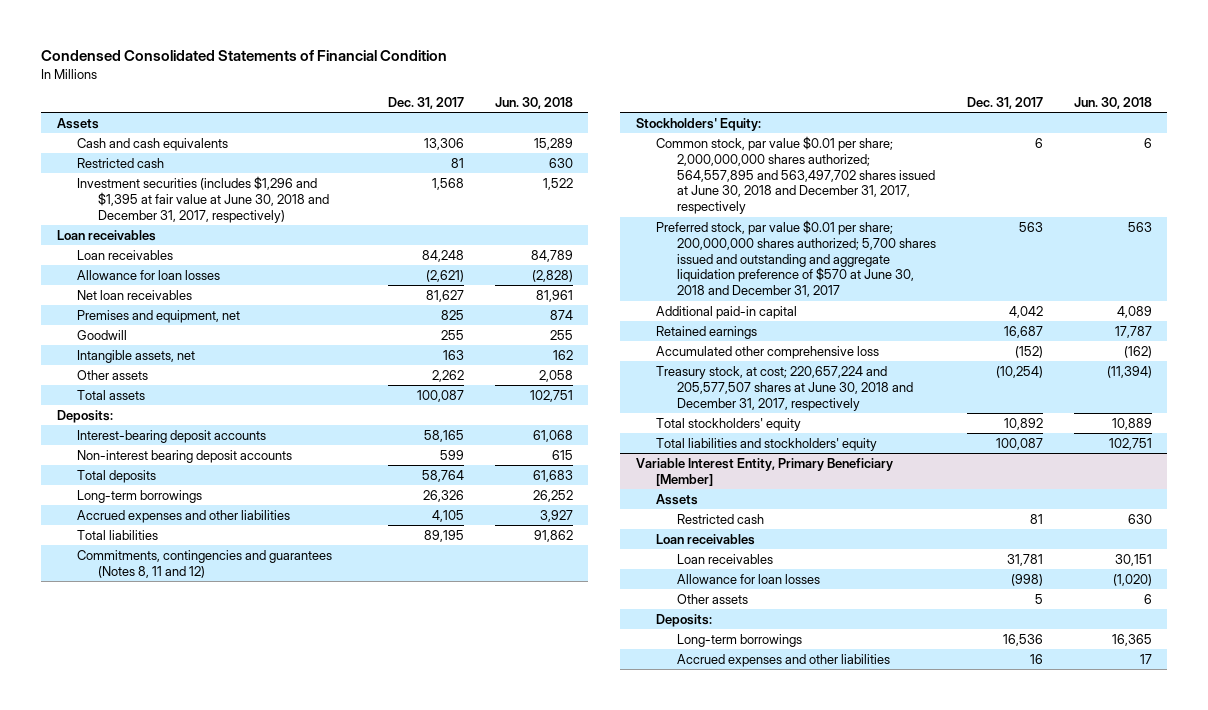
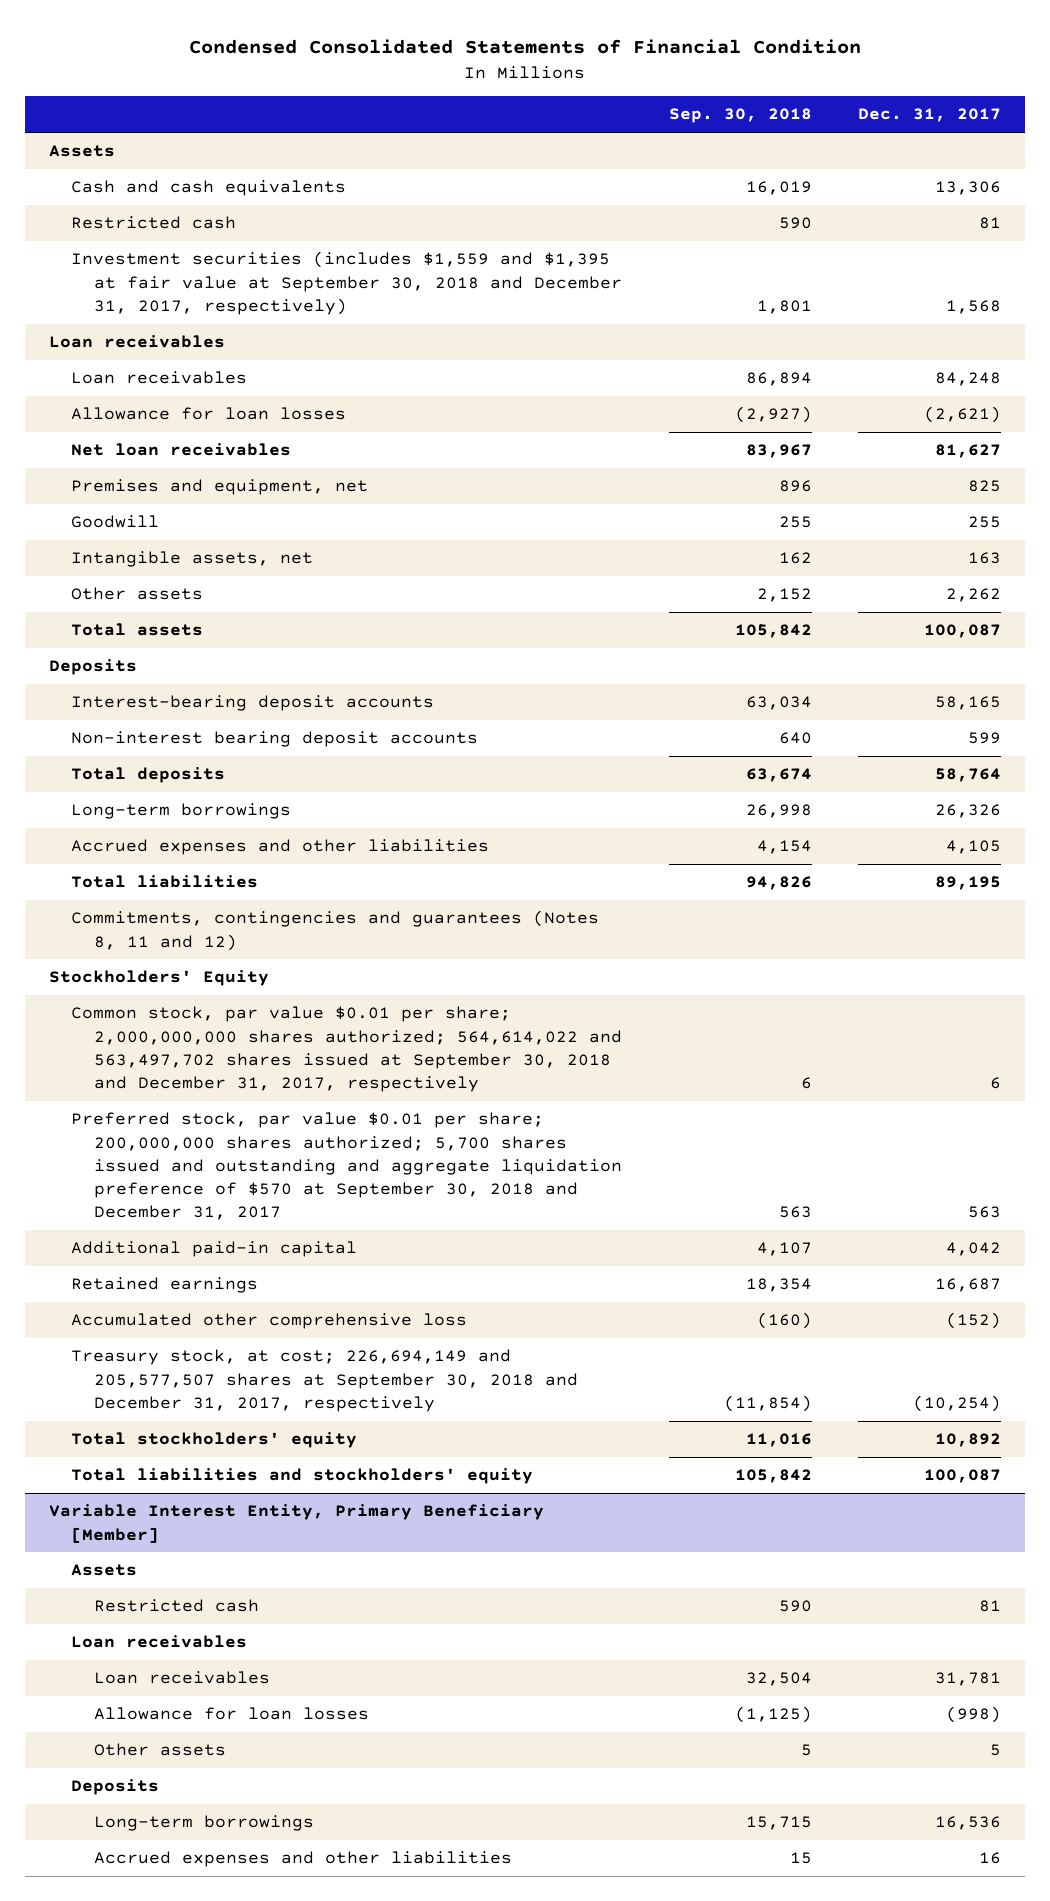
- | Dec. 31, 2017 | Jun. 30, 2018
+ | Sep. 30, 2018 | Dec. 31, 2017
- Investment securities (includes $1,296 and $1,395 at fair value at June 30, 2018 and December 31, 2017, respectively) | 1,568 | 1,522
+ Investment securities (includes $1,559 and $1,395 at fair value at September 30, 2018 and December 31, 2017, respectively) | 1,801 | 1,568
- Deposits:
+ Deposits
- Stockholders' Equity:
- Common stock, par value $0.01 per share; 2,000,000,000 shares authorized; 564,557,895 and 563,497,702 shares issued at June 30, 2018 and December 31, 2017, respectively | 6 | 6
- Preferred stock, par value $0.01 per share; 200,000,000 shares authorized; 5,700 shares issued and outstanding and aggregate liquidation preference of $570 at June 30, 2018 and December 31, 2017 | 563 | 563
+ Stockholders' Equity
+ Common stock, par value $0.01 per share; 2,000,000,000 shares authorized; 564,614,022 and 563,497,702 shares issued at September 30, 2018 and December 31, 2017, respectively | 6 | 6
+ Preferred stock, par value $0.01 per share; 200,000,000 shares authorized; 5,700 shares issued and outstanding and aggregate liquidation preference of $570 at September 30, 2018 and December 31, 2017 | 563 | 563
- Treasury stock, at cost; 220,657,224 and 205,577,507 shares at June 30, 2018 and December 31, 2017, respectively | (10,254) | (11,394)
+ Treasury stock, at cost; 226,694,149 and 205,577,507 shares at September 30, 2018 and December 31, 2017, respectively | (11,854) | (10,254)
@ Variable Interest Entity, Primary Beneficiary [Member]
- Deposits:
+ Deposits

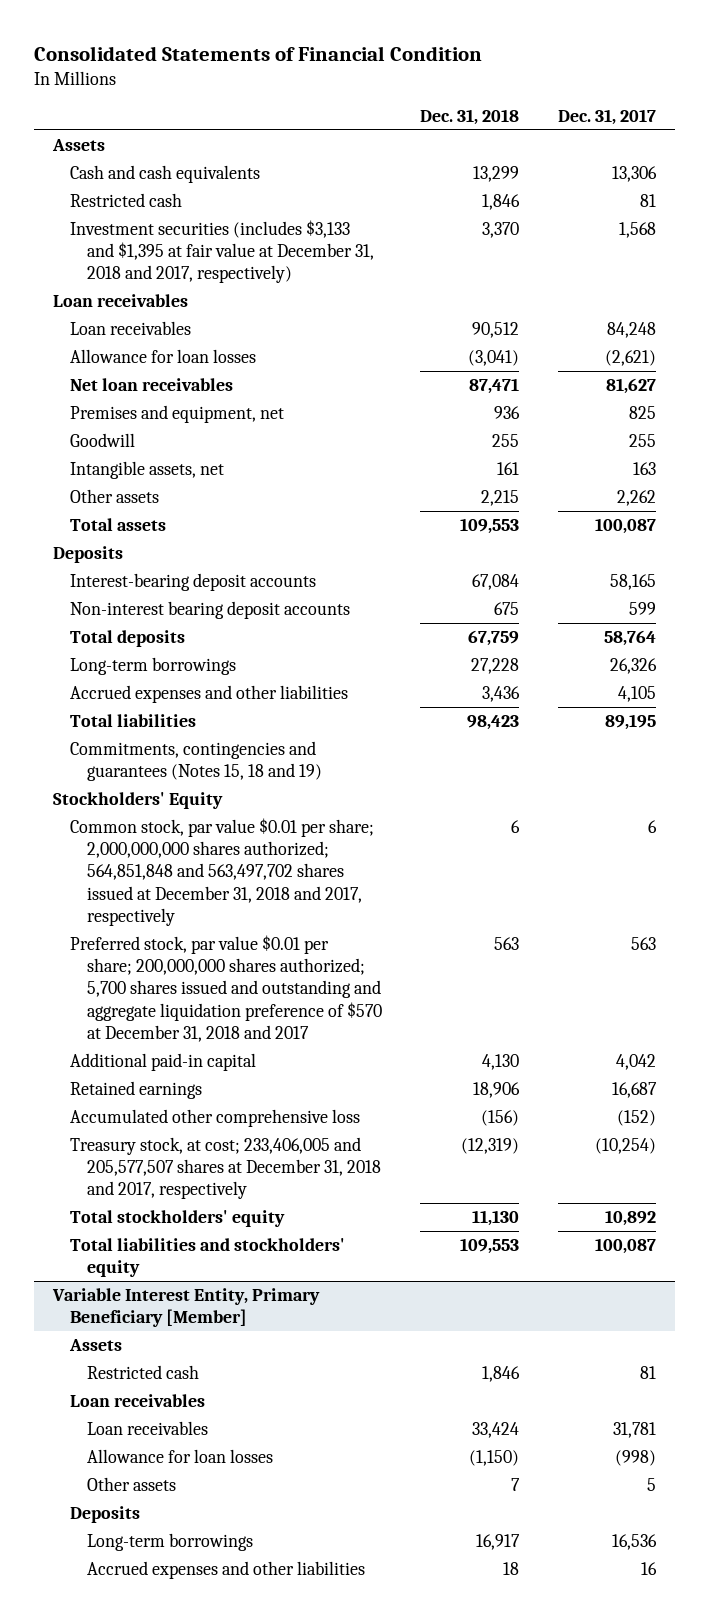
- Condensed Consolidated Statements of Financial Condition
+ Consolidated Statements of Financial Condition
- | Sep. 30, 2018 | Dec. 31, 2017
+ | Dec. 31, 2018 | Dec. 31, 2017
- Investment securities (includes $1,559 and $1,395 at fair value at September 30, 2018 and December 31, 2017, respectively) | 1,801 | 1,568
+ Investment securities (includes $3,133 and $1,395 at fair value at December 31, 2018 and 2017, respectively) | 3,370 | 1,568
- Commitments, contingencies and guarantees (Notes 8, 11 and 12)
+ Commitments, contingencies and guarantees (Notes 15, 18 and 19)
- Common stock, par value $0.01 per share; 2,000,000,000 shares authorized; 564,614,022 and 563,497,702 shares issued at September 30, 2018 and December 31, 2017, respectively | 6 | 6
- Preferred stock, par value $0.01 per share; 200,000,000 shares authorized; 5,700 shares issued and outstanding and aggregate liquidation preference of $570 at September 30, 2018 and December 31, 2017 | 563 | 563
+ Common stock, par value $0.01 per share; 2,000,000,000 shares authorized; 564,851,848 and 563,497,702 shares issued at December 31, 2018 and 2017, respectively | 6 | 6
+ Preferred stock, par value $0.01 per share; 200,000,000 shares authorized; 5,700 shares issued and outstanding and aggregate liquidation preference of $570 at December 31, 2018 and 2017 | 563 | 563
- Treasury stock, at cost; 226,694,149 and 205,577,507 shares at September 30, 2018 and December 31, 2017, respectively | (11,854) | (10,254)
+ Treasury stock, at cost; 233,406,005 and 205,577,507 shares at December 31, 2018 and 2017, respectively | (12,319) | (10,254)

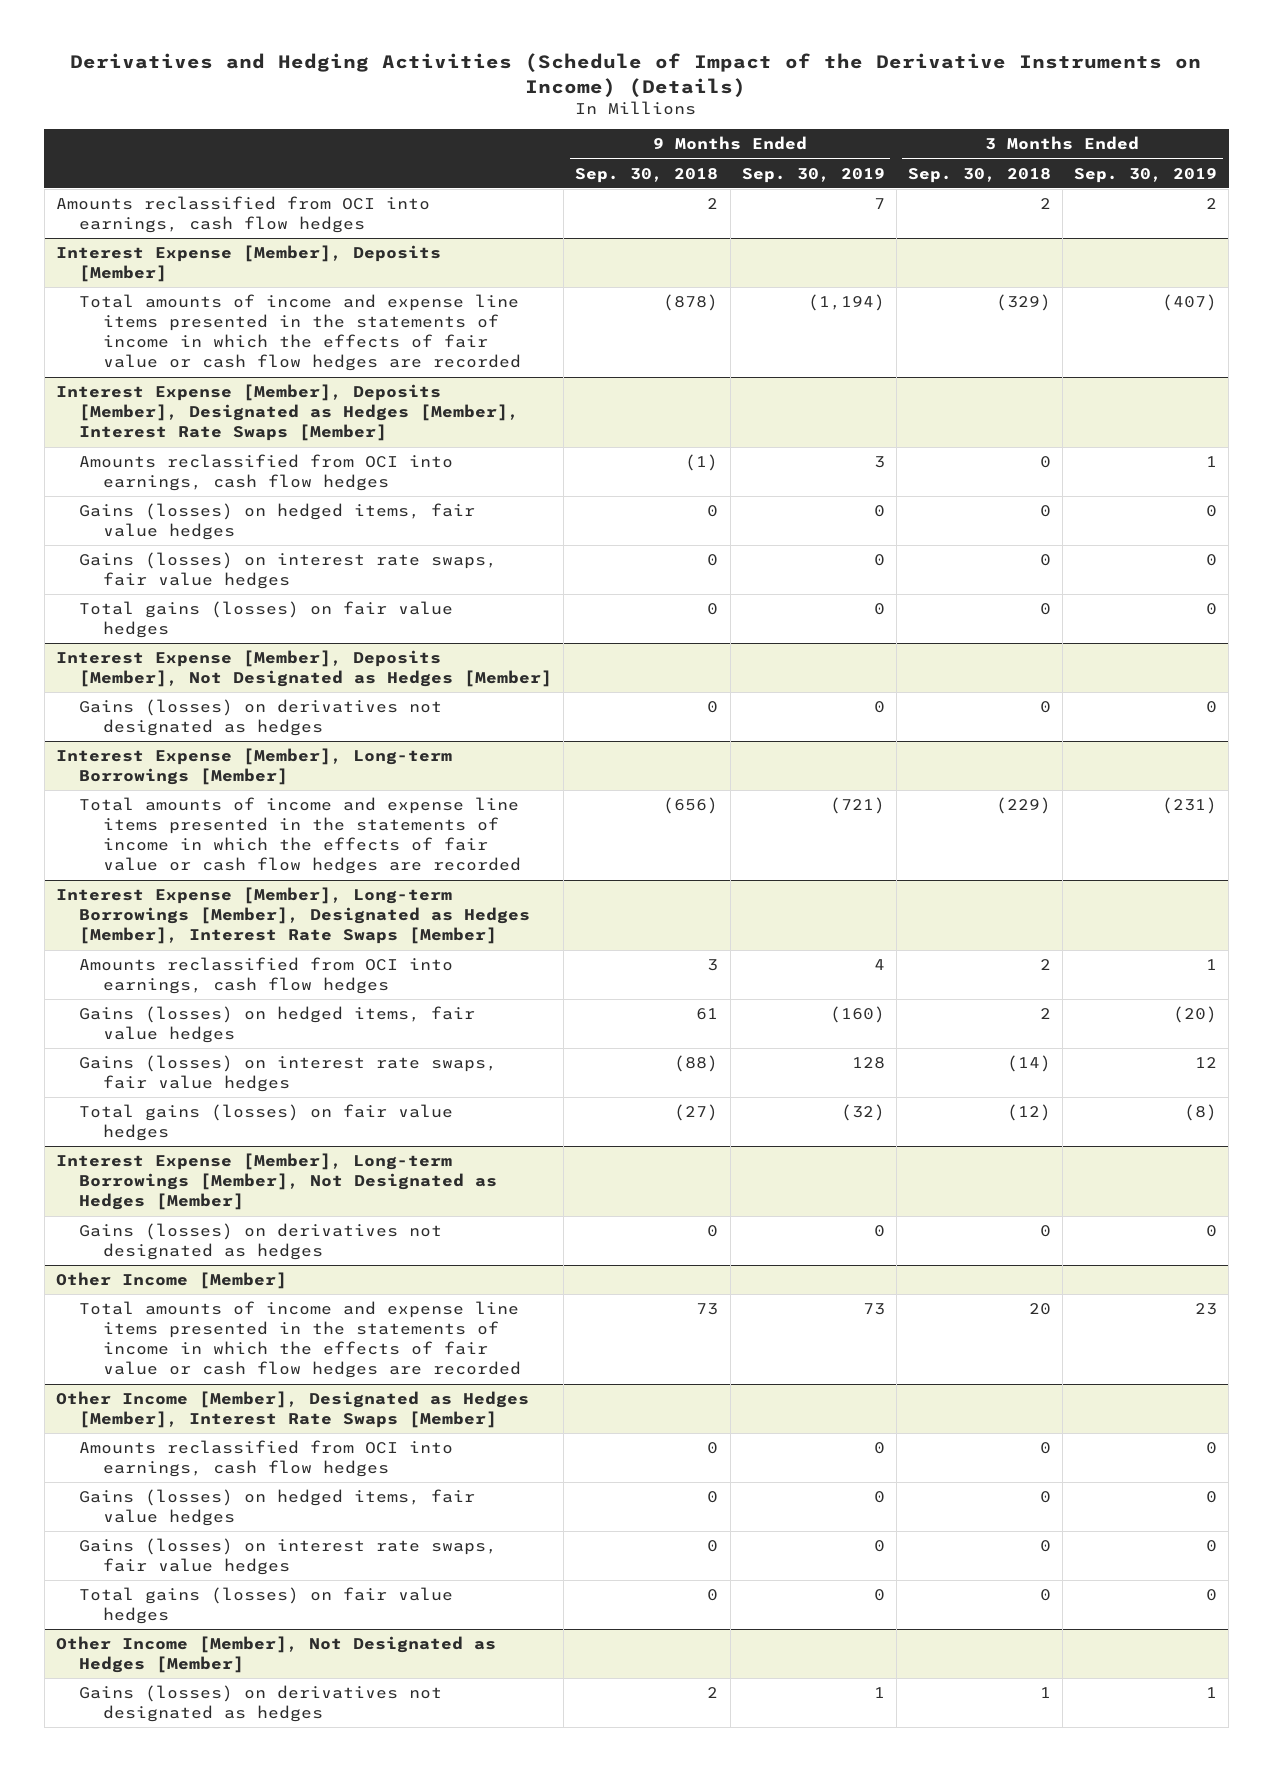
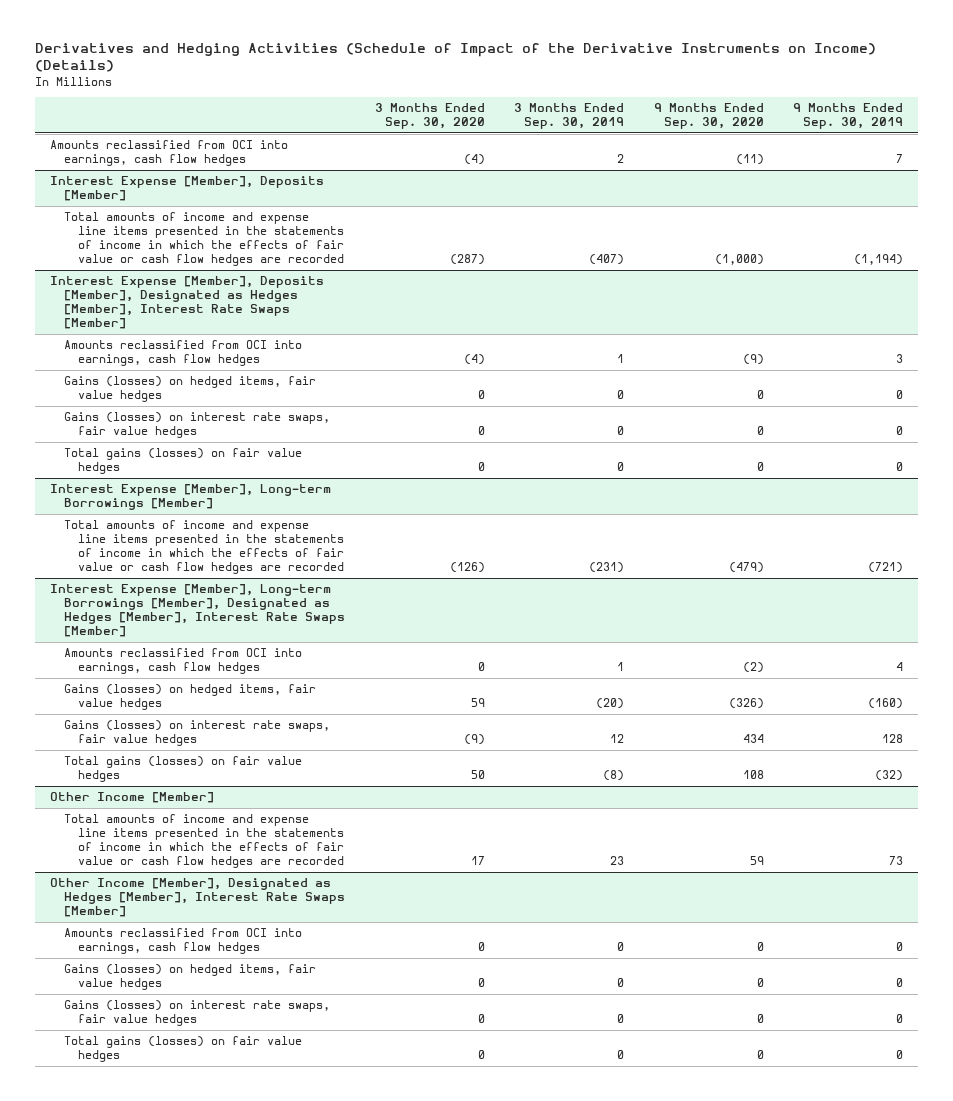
- | 9 Months Ended Sep. 30, 2018 | 9 Months Ended Sep. 30, 2019 | 3 Months Ended Sep. 30, 2018 | 3 Months Ended Sep. 30, 2019
+ | 3 Months Ended Sep. 30, 2020 | 3 Months Ended Sep. 30, 2019 | 9 Months Ended Sep. 30, 2020 | 9 Months Ended Sep. 30, 2019
- Interest Expense [Member], Deposits [Member], Not Designated as Hedges [Member]
- Gains (losses) on derivatives not designated as hedges | 0 | 0 | 0 | 0
- Interest Expense [Member], Long-term Borrowings [Member], Not Designated as Hedges [Member]
- Gains (losses) on derivatives not designated as hedges | 0 | 0 | 0 | 0
- Other Income [Member], Not Designated as Hedges [Member]
- Gains (losses) on derivatives not designated as hedges | 2 | 1 | 1 | 1

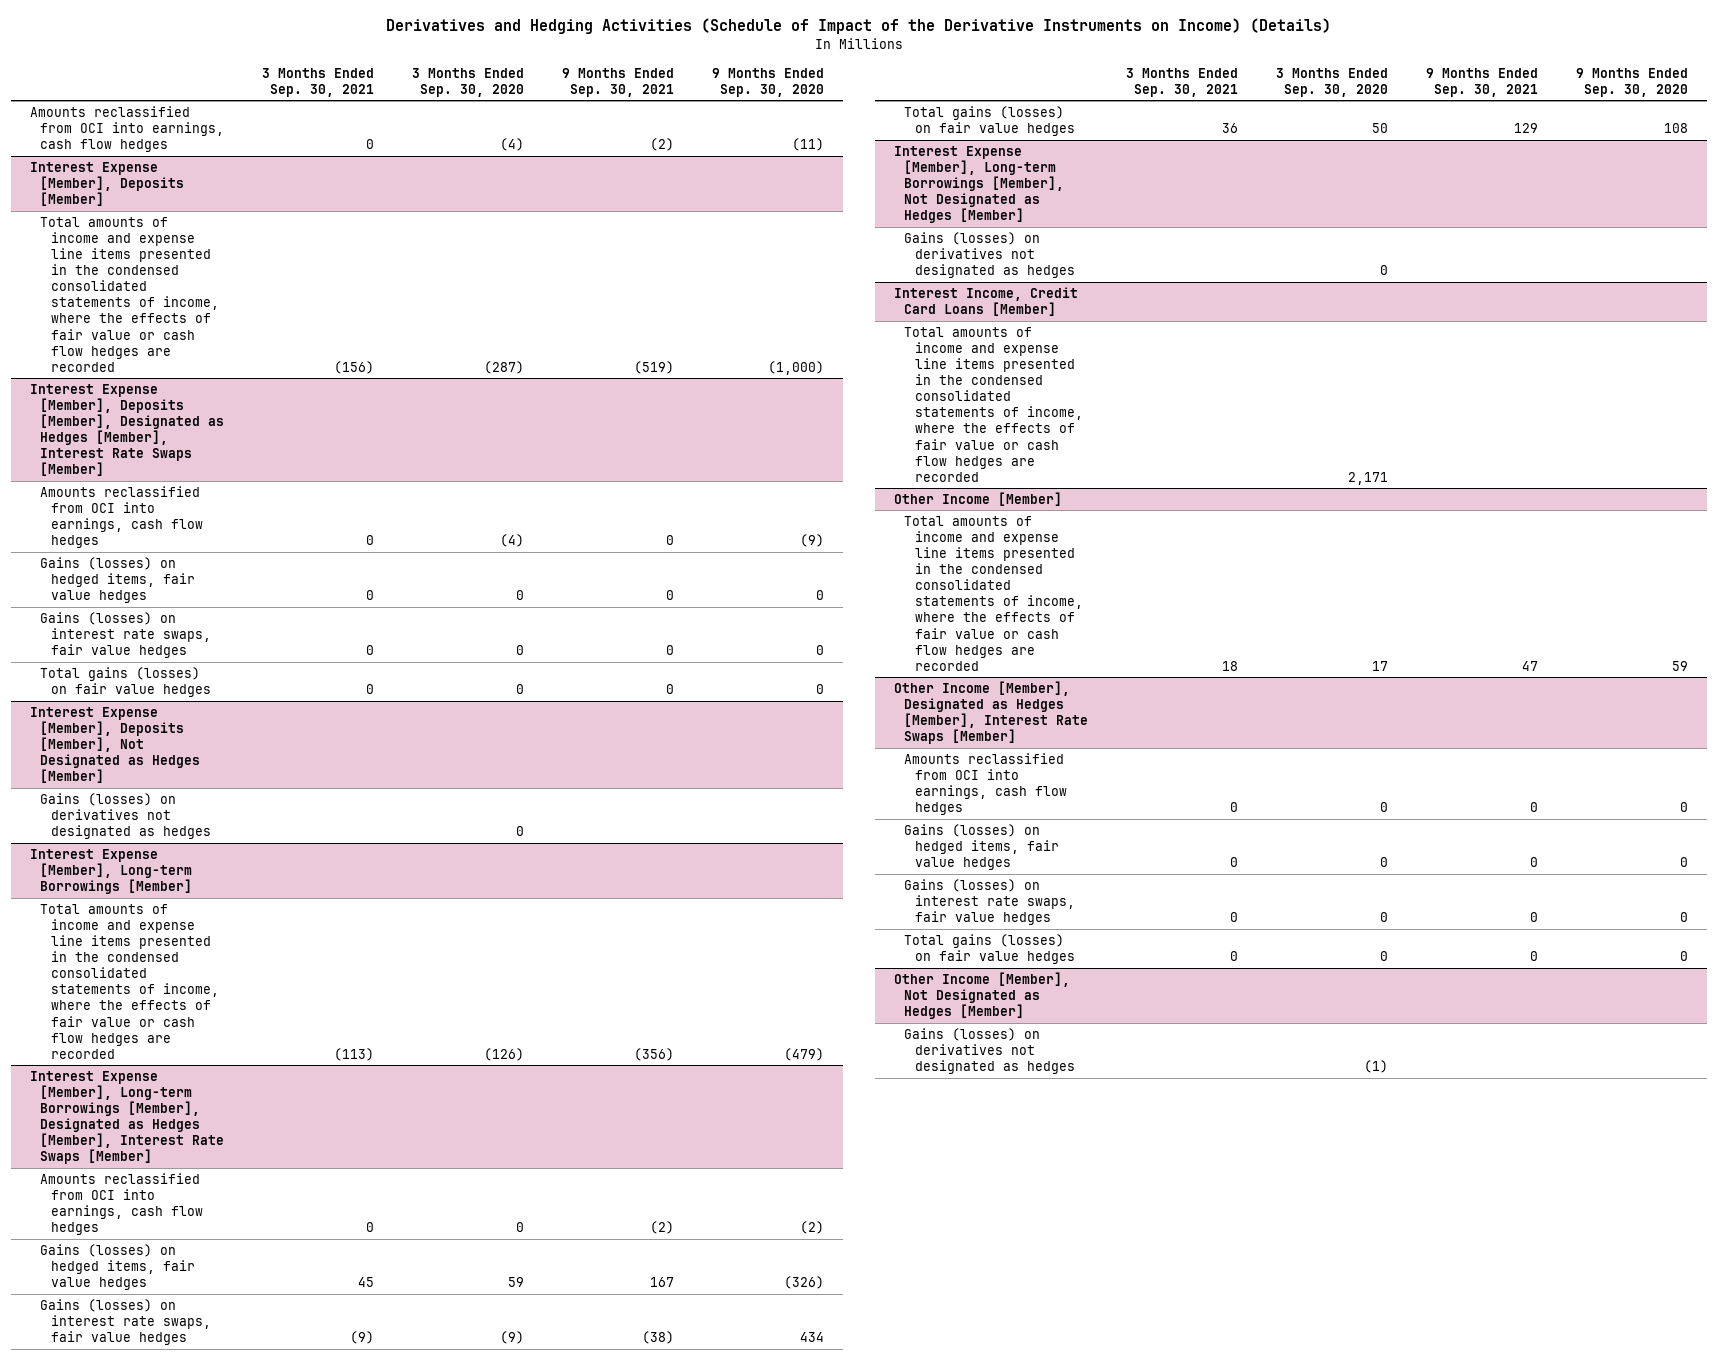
- | 3 Months Ended Sep. 30, 2020 | 3 Months Ended Sep. 30, 2019 | 9 Months Ended Sep. 30, 2020 | 9 Months Ended Sep. 30, 2019
+ | 3 Months Ended Sep. 30, 2021 | 3 Months Ended Sep. 30, 2020 | 9 Months Ended Sep. 30, 2021 | 9 Months Ended Sep. 30, 2020
@ Interest Expense [Member], Deposits [Member]
- Total amounts of income and expense line items presented in the statements of income in which the effects of fair value or cash flow hedges are recorded | (287) | (407) | (1,000) | (1,194)
+ Total amounts of income and expense line items presented in the condensed consolidated statements of income, where the effects of fair value or cash flow hedges are recorded | (156) | (287) | (519) | (1,000)
+ Interest Expense [Member], Deposits [Member], Not Designated as Hedges [Member]
+ Gains (losses) on derivatives not designated as hedges | | 0 | |
@ Interest Expense [Member], Long-term Borrowings [Member]
- Total amounts of income and expense line items presented in the statements of income in which the effects of fair value or cash flow hedges are recorded | (126) | (231) | (479) | (721)
+ Total amounts of income and expense line items presented in the condensed consolidated statements of income, where the effects of fair value or cash flow hedges are recorded | (113) | (126) | (356) | (479)
+ Interest Expense [Member], Long-term Borrowings [Member], Not Designated as Hedges [Member]
+ Gains (losses) on derivatives not designated as hedges | | 0 | |
+ Interest Income, Credit Card Loans [Member]
+ Total amounts of income and expense line items presented in the condensed consolidated statements of income, where the effects of fair value or cash flow hedges are recorded | | 2,171 | |
@ Other Income [Member]
- Total amounts of income and expense line items presented in the statements of income in which the effects of fair value or cash flow hedges are recorded | 17 | 23 | 59 | 73
+ Total amounts of income and expense line items presented in the condensed consolidated statements of income, where the effects of fair value or cash flow hedges are recorded | 18 | 17 | 47 | 59
+ Other Income [Member], Not Designated as Hedges [Member]
+ Gains (losses) on derivatives not designated as hedges | | (1) | |

